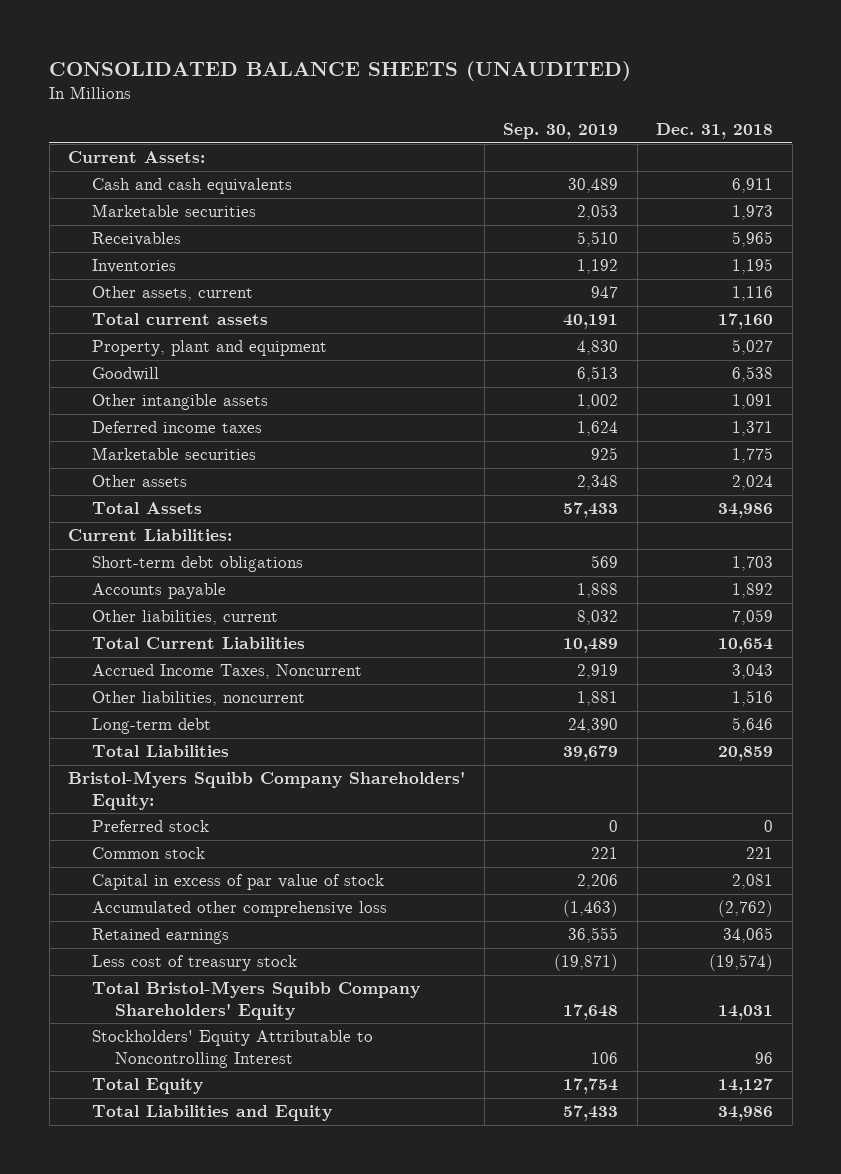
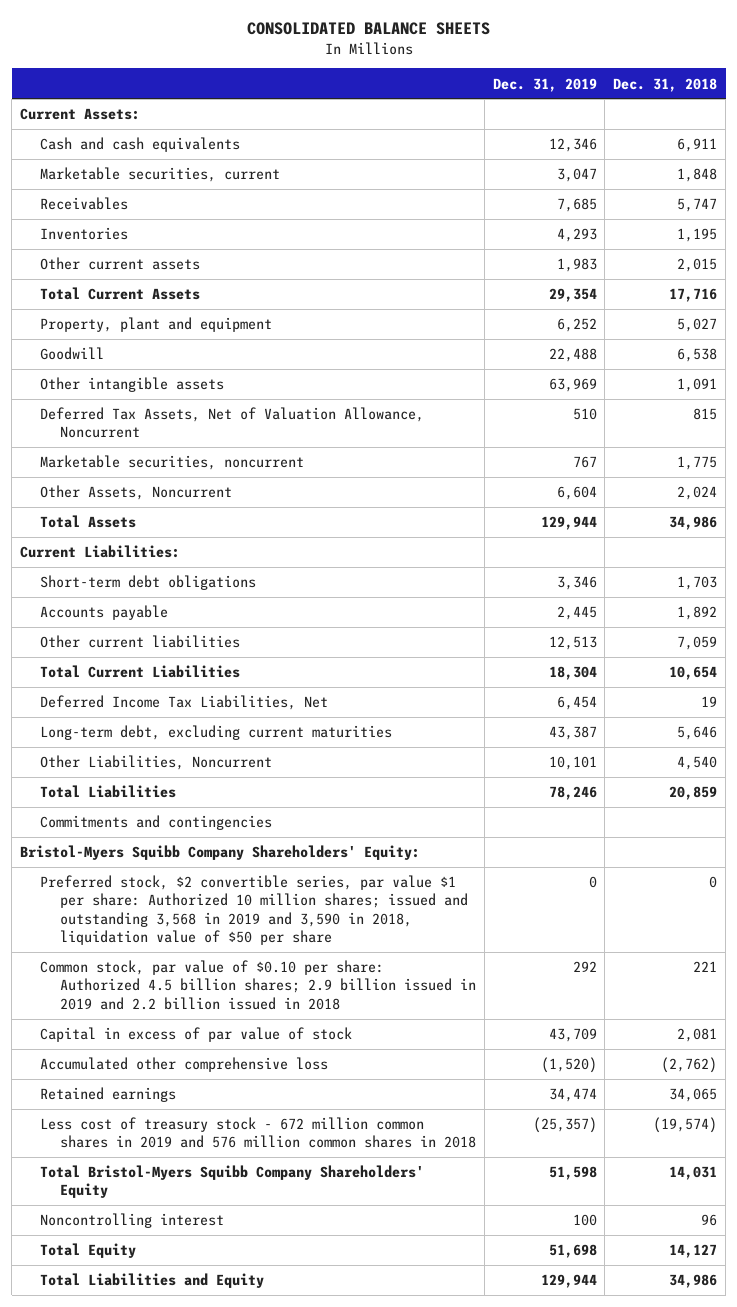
- CONSOLIDATED BALANCE SHEETS (UNAUDITED)
+ CONSOLIDATED BALANCE SHEETS
- | Sep. 30, 2019 | Dec. 31, 2018
+ | Dec. 31, 2019 | Dec. 31, 2018
- Marketable securities | 2,053 | 1,973
- Receivables | 5,510 | 5,965
+ Marketable securities, current | 3,047 | 1,848
+ Receivables | 7,685 | 5,747
- Other assets, current | 947 | 1,116
- Total current assets | 40,191 | 17,160
+ Other current assets | 1,983 | 2,015
+ Total Current Assets | 29,354 | 17,716
- Deferred income taxes | 1,624 | 1,371
- Marketable securities | 925 | 1,775
- Other assets | 2,348 | 2,024
+ Deferred Tax Assets, Net of Valuation Allowance, Noncurrent | 510 | 815
+ Marketable securities, noncurrent | 767 | 1,775
+ Other Assets, Noncurrent | 6,604 | 2,024
- Other liabilities, current | 8,032 | 7,059
+ Other current liabilities | 12,513 | 7,059
- Accrued Income Taxes, Noncurrent | 2,919 | 3,043
- Other liabilities, noncurrent | 1,881 | 1,516
- Long-term debt | 24,390 | 5,646
+ Deferred Income Tax Liabilities, Net | 6,454 | 19
+ Long-term debt, excluding current maturities | 43,387 | 5,646
+ Other Liabilities, Noncurrent | 10,101 | 4,540
+ Commitments and contingencies
- Preferred stock | 0 | 0
- Common stock | 221 | 221
+ Preferred stock, $2 convertible series, par value $1 per share: Authorized 10 million shares; issued and outstanding 3,568 in 2019 and 3,590 in 2018, liquidation value of $50 per share | 0 | 0
+ Common stock, par value of $0.10 per share: Authorized 4.5 billion shares; 2.9 billion issued in 2019 and 2.2 billion issued in 2018 | 292 | 221
- Less cost of treasury stock | (19,871) | (19,574)
+ Less cost of treasury stock - 672 million common shares in 2019 and 576 million common shares in 2018 | (25,357) | (19,574)
- Stockholders' Equity Attributable to Noncontrolling Interest | 106 | 96
+ Noncontrolling interest | 100 | 96

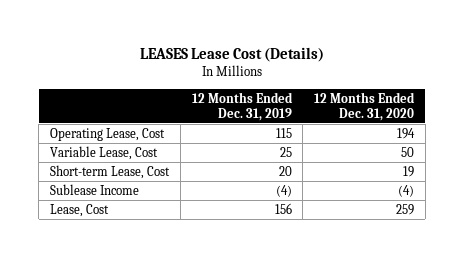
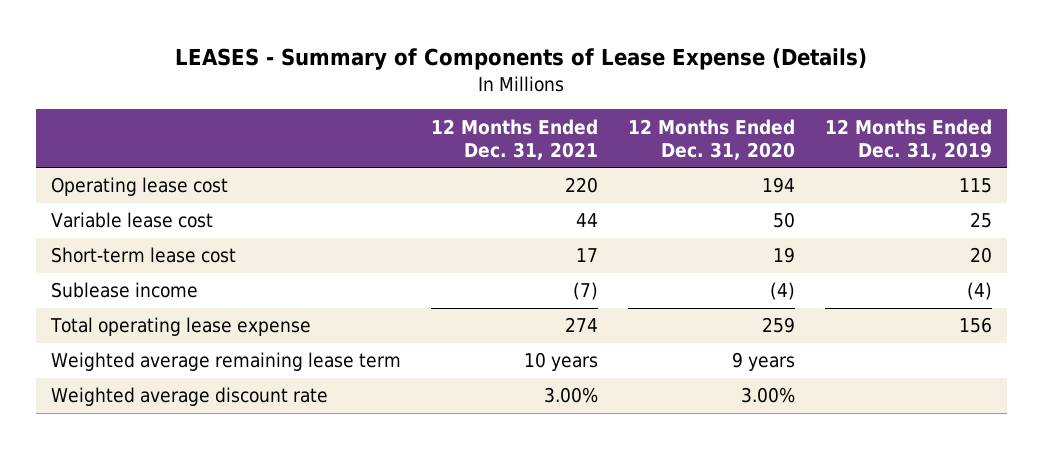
- LEASES Lease Cost (Details)
+ LEASES - Summary of Components of Lease Expense (Details)
- | 12 Months Ended Dec. 31, 2019 | 12 Months Ended Dec. 31, 2020
+ | 12 Months Ended Dec. 31, 2021 | 12 Months Ended Dec. 31, 2020 | 12 Months Ended Dec. 31, 2019
- Operating Lease, Cost | 115 | 194
- Variable Lease, Cost | 25 | 50
- Short-term Lease, Cost | 20 | 19
- Sublease Income | (4) | (4)
- Lease, Cost | 156 | 259
+ Operating lease cost | 220 | 194 | 115
+ Variable lease cost | 44 | 50 | 25
+ Short-term lease cost | 17 | 19 | 20
+ Sublease income | (7) | (4) | (4)
+ Total operating lease expense | 274 | 259 | 156
+ Weighted average remaining lease term | 10 years | 9 years |
+ Weighted average discount rate | 3.00% | 3.00% |

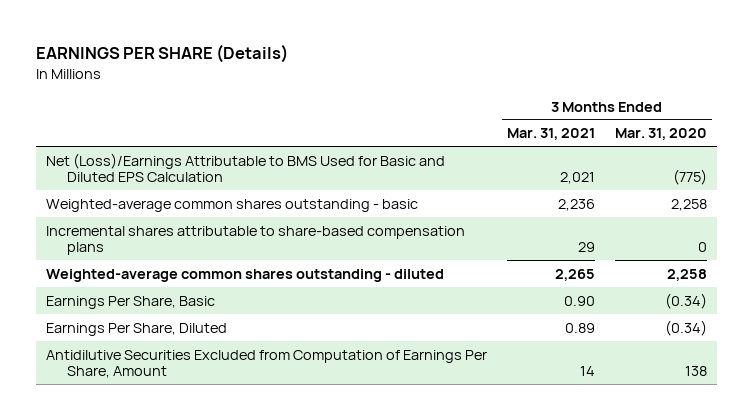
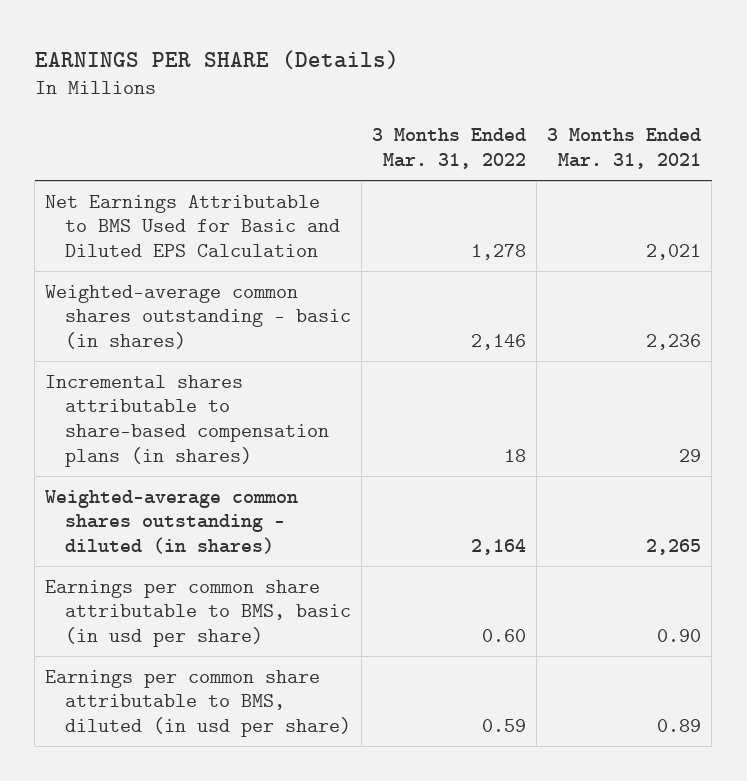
- | 3 Months Ended Mar. 31, 2021 | 3 Months Ended Mar. 31, 2020
+ | 3 Months Ended Mar. 31, 2022 | 3 Months Ended Mar. 31, 2021
- Net (Loss)/Earnings Attributable to BMS Used for Basic and Diluted EPS Calculation | 2,021 | (775)
- Weighted-average common shares outstanding - basic | 2,236 | 2,258
- Incremental shares attributable to share-based compensation plans | 29 | 0
- Weighted-average common shares outstanding - diluted | 2,265 | 2,258
- Earnings Per Share, Basic | 0.90 | (0.34)
- Earnings Per Share, Diluted | 0.89 | (0.34)
- Antidilutive Securities Excluded from Computation of Earnings Per Share, Amount | 14 | 138
+ Net Earnings Attributable to BMS Used for Basic and Diluted EPS Calculation | 1,278 | 2,021
+ Weighted-average common shares outstanding - basic (in shares) | 2,146 | 2,236
+ Incremental shares attributable to share-based compensation plans (in shares) | 18 | 29
+ Weighted-average common shares outstanding - diluted (in shares) | 2,164 | 2,265
+ Earnings per common share attributable to BMS, basic (in usd per share) | 0.60 | 0.90
+ Earnings per common share attributable to BMS, diluted (in usd per share) | 0.59 | 0.89

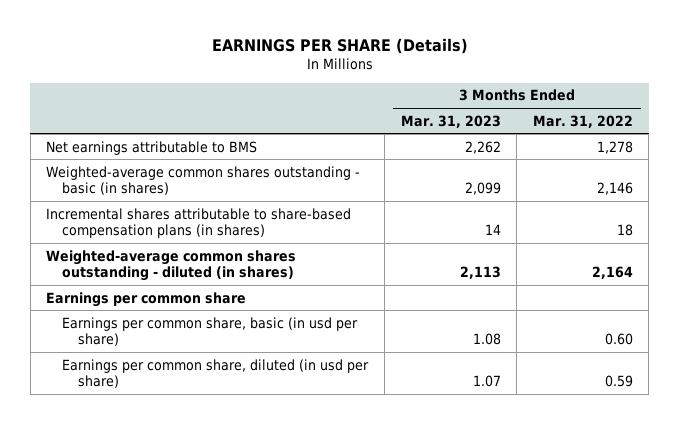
- | 3 Months Ended Mar. 31, 2022 | 3 Months Ended Mar. 31, 2021
+ | 3 Months Ended Mar. 31, 2023 | 3 Months Ended Mar. 31, 2022
- Net Earnings Attributable to BMS Used for Basic and Diluted EPS Calculation | 1,278 | 2,021
+ Net earnings attributable to BMS | 2,262 | 1,278
- Earnings per common share attributable to BMS, basic (in usd per share) | 0.60 | 0.90
- Earnings per common share attributable to BMS, diluted (in usd per share) | 0.59 | 0.89
+ Earnings per common share
+ Earnings per common share, basic (in usd per share) | 1.08 | 0.60
+ Earnings per common share, diluted (in usd per share) | 1.07 | 0.59

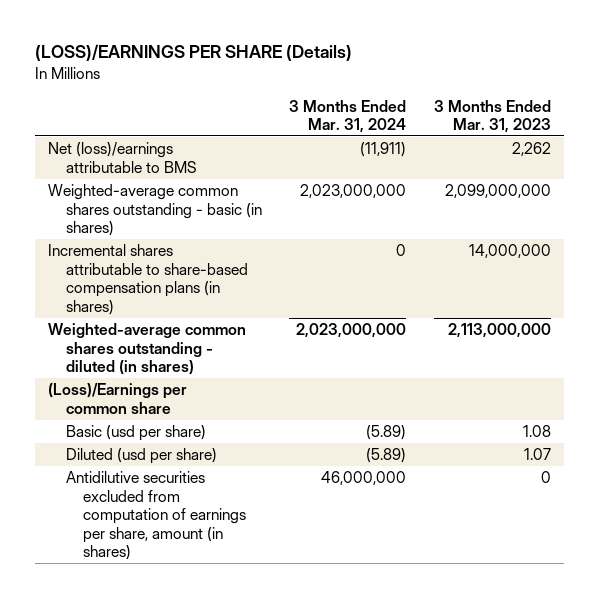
- EARNINGS PER SHARE (Details)
+ (LOSS)/EARNINGS PER SHARE (Details)
- | 3 Months Ended Mar. 31, 2023 | 3 Months Ended Mar. 31, 2022
+ | 3 Months Ended Mar. 31, 2024 | 3 Months Ended Mar. 31, 2023
- Net earnings attributable to BMS | 2,262 | 1,278
- Weighted-average common shares outstanding - basic (in shares) | 2,099 | 2,146
- Incremental shares attributable to share-based compensation plans (in shares) | 14 | 18
- Weighted-average common shares outstanding - diluted (in shares) | 2,113 | 2,164
- Earnings per common share
- Earnings per common share, basic (in usd per share) | 1.08 | 0.60
- Earnings per common share, diluted (in usd per share) | 1.07 | 0.59
+ Net (loss)/earnings attributable to BMS | (11,911) | 2,262
+ Weighted-average common shares outstanding - basic (in shares) | 2,023,000,000 | 2,099,000,000
+ Incremental shares attributable to share-based compensation plans (in shares) | 0 | 14,000,000
+ Weighted-average common shares outstanding - diluted (in shares) | 2,023,000,000 | 2,113,000,000
+ (Loss)/Earnings per common share
+ Basic (usd per share) | (5.89) | 1.08
+ Diluted (usd per share) | (5.89) | 1.07
+ Antidilutive securities excluded from computation of earnings per share, amount (in shares) | 46,000,000 | 0

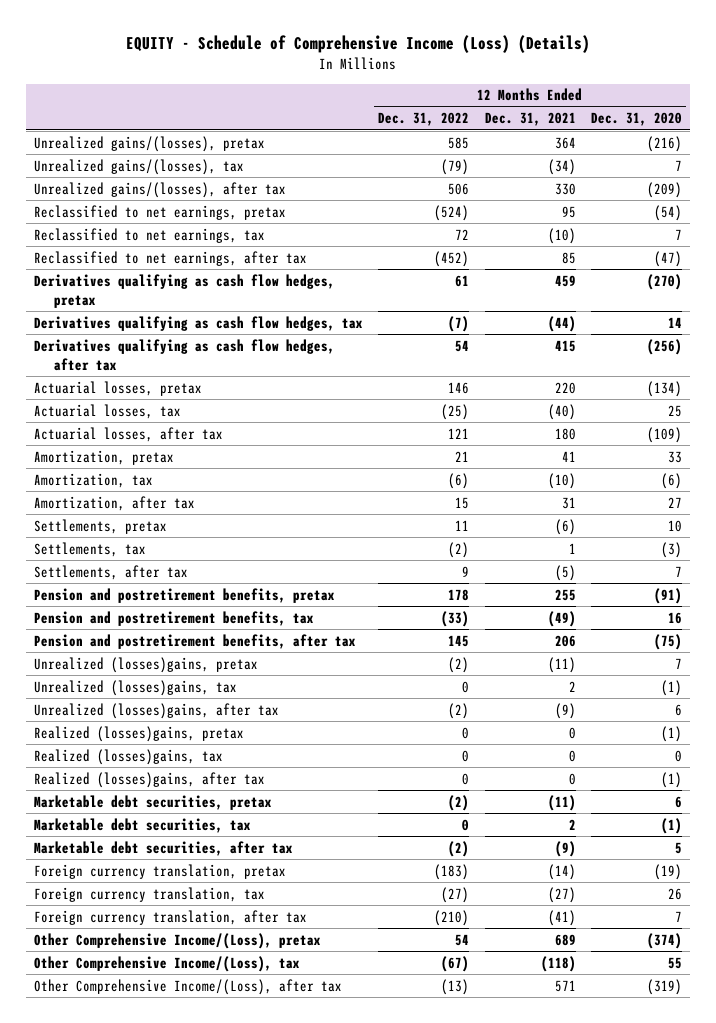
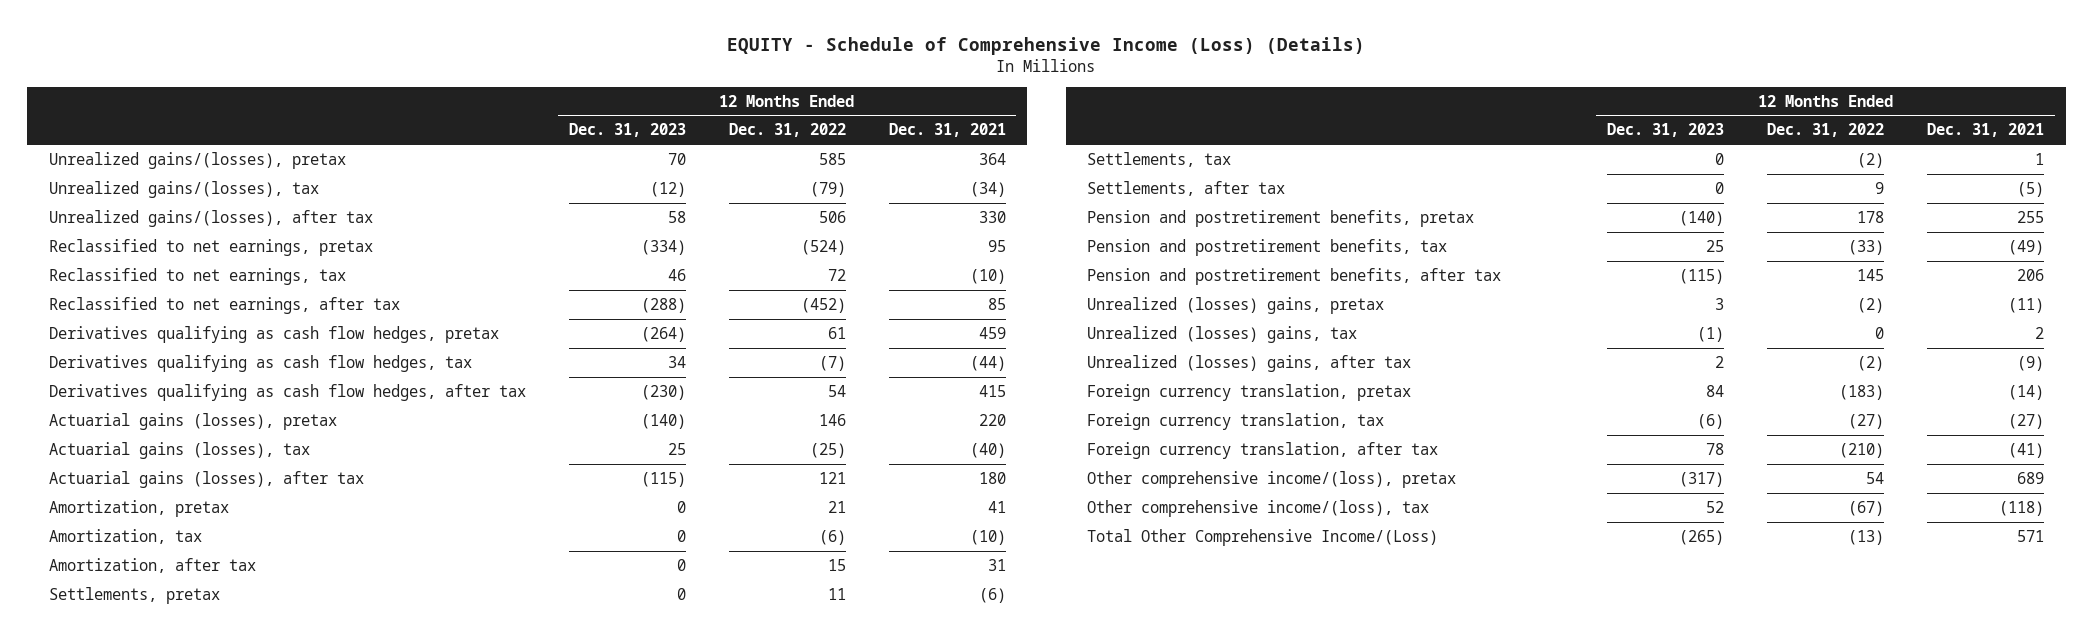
- | 12 Months Ended Dec. 31, 2022 | 12 Months Ended Dec. 31, 2021 | 12 Months Ended Dec. 31, 2020
+ | 12 Months Ended Dec. 31, 2023 | 12 Months Ended Dec. 31, 2022 | 12 Months Ended Dec. 31, 2021
- Actuarial losses, pretax | 146 | 220 | (134)
- Actuarial losses, tax | (25) | (40) | 25
- Actuarial losses, after tax | 121 | 180 | (109)
+ Actuarial gains (losses), pretax | (140) | 146 | 220
+ Actuarial gains (losses), tax | 25 | (25) | (40)
+ Actuarial gains (losses), after tax | (115) | 121 | 180
- Unrealized (losses)gains, pretax | (2) | (11) | 7
- Unrealized (losses)gains, tax | 0 | 2 | (1)
- Unrealized (losses)gains, after tax | (2) | (9) | 6
- Realized (losses)gains, pretax | 0 | 0 | (1)
- Realized (losses)gains, tax | 0 | 0 | 0
- Realized (losses)gains, after tax | 0 | 0 | (1)
- Marketable debt securities, pretax | (2) | (11) | 6
- Marketable debt securities, tax | 0 | 2 | (1)
- Marketable debt securities, after tax | (2) | (9) | 5
+ Unrealized (losses) gains, pretax | 3 | (2) | (11)
+ Unrealized (losses) gains, tax | (1) | 0 | 2
+ Unrealized (losses) gains, after tax | 2 | (2) | (9)
- Other Comprehensive Income/(Loss), pretax | 54 | 689 | (374)
- Other Comprehensive Income/(Loss), tax | (67) | (118) | 55
- Other Comprehensive Income/(Loss), after tax | (13) | 571 | (319)
+ Other comprehensive income/(loss), pretax | (317) | 54 | 689
+ Other comprehensive income/(loss), tax | 52 | (67) | (118)
+ Total Other Comprehensive Income/(Loss) | (265) | (13) | 571

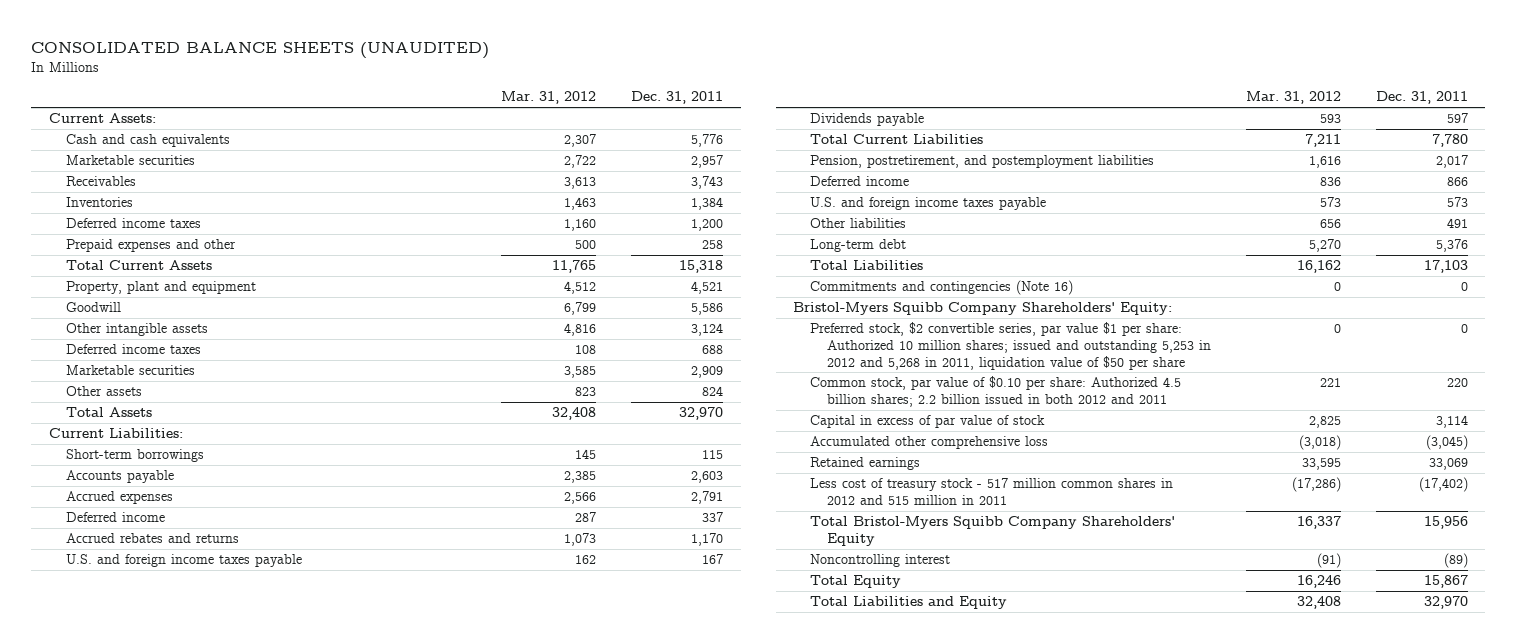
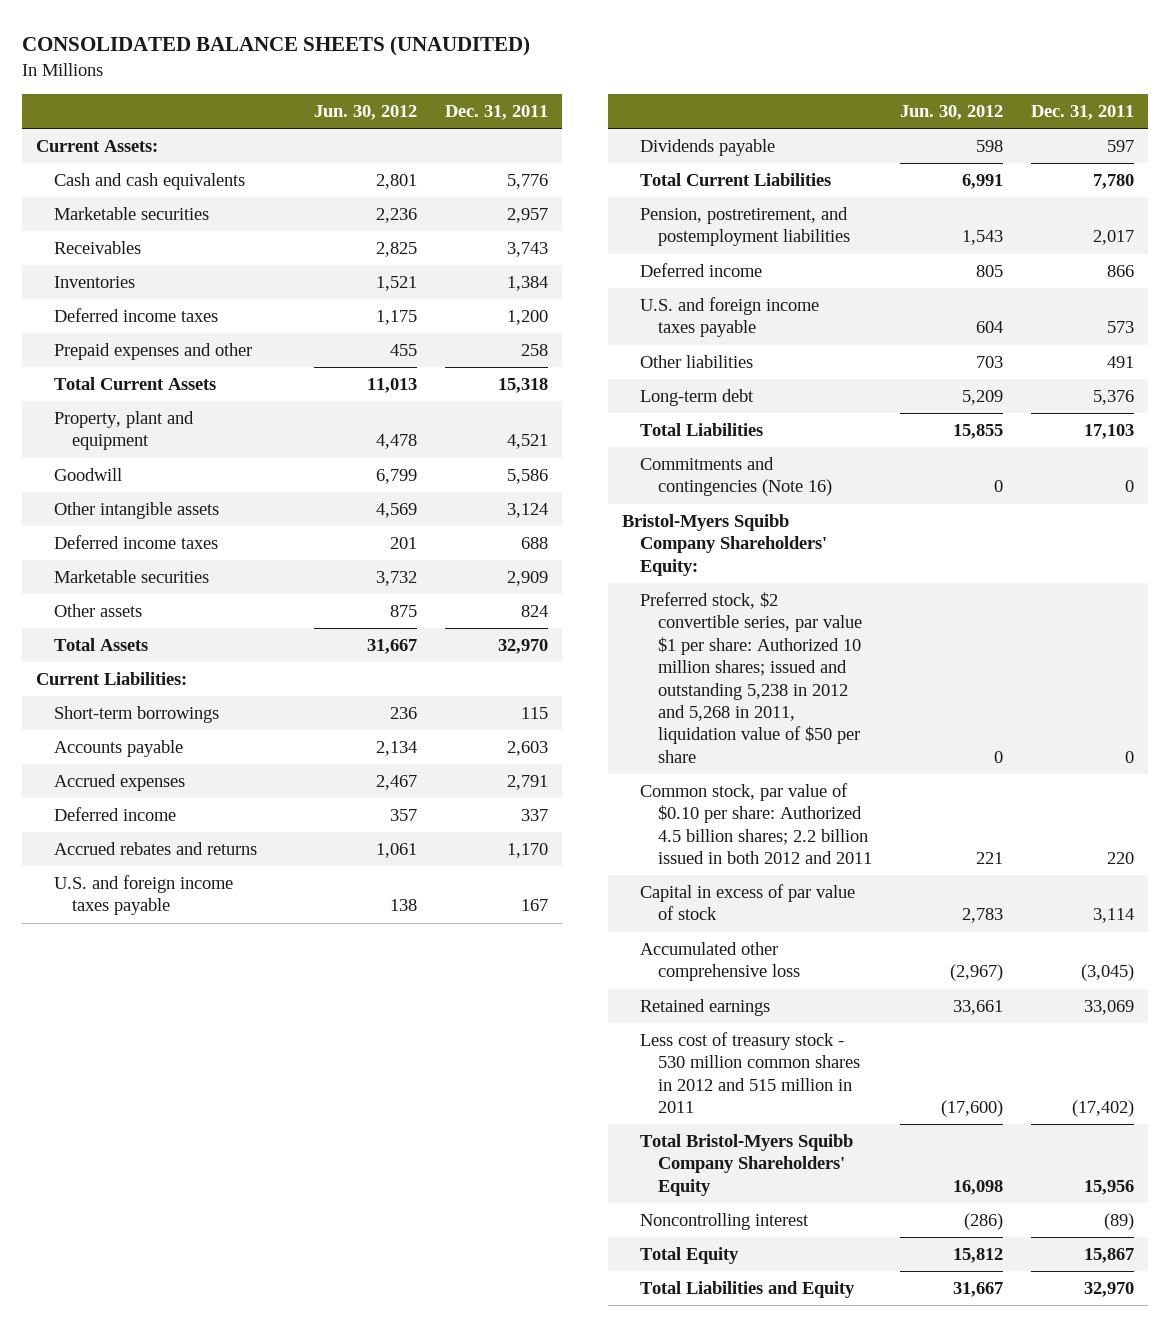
- | Mar. 31, 2012 | Dec. 31, 2011
+ | Jun. 30, 2012 | Dec. 31, 2011
- Preferred stock, $2 convertible series, par value $1 per share: Authorized 10 million shares; issued and outstanding 5,253 in 2012 and 5,268 in 2011, liquidation value of $50 per share | 0 | 0
+ Preferred stock, $2 convertible series, par value $1 per share: Authorized 10 million shares; issued and outstanding 5,238 in 2012 and 5,268 in 2011, liquidation value of $50 per share | 0 | 0
- Less cost of treasury stock - 517 million common shares in 2012 and 515 million in 2011 | (17,286) | (17,402)
+ Less cost of treasury stock - 530 million common shares in 2012 and 515 million in 2011 | (17,600) | (17,402)

